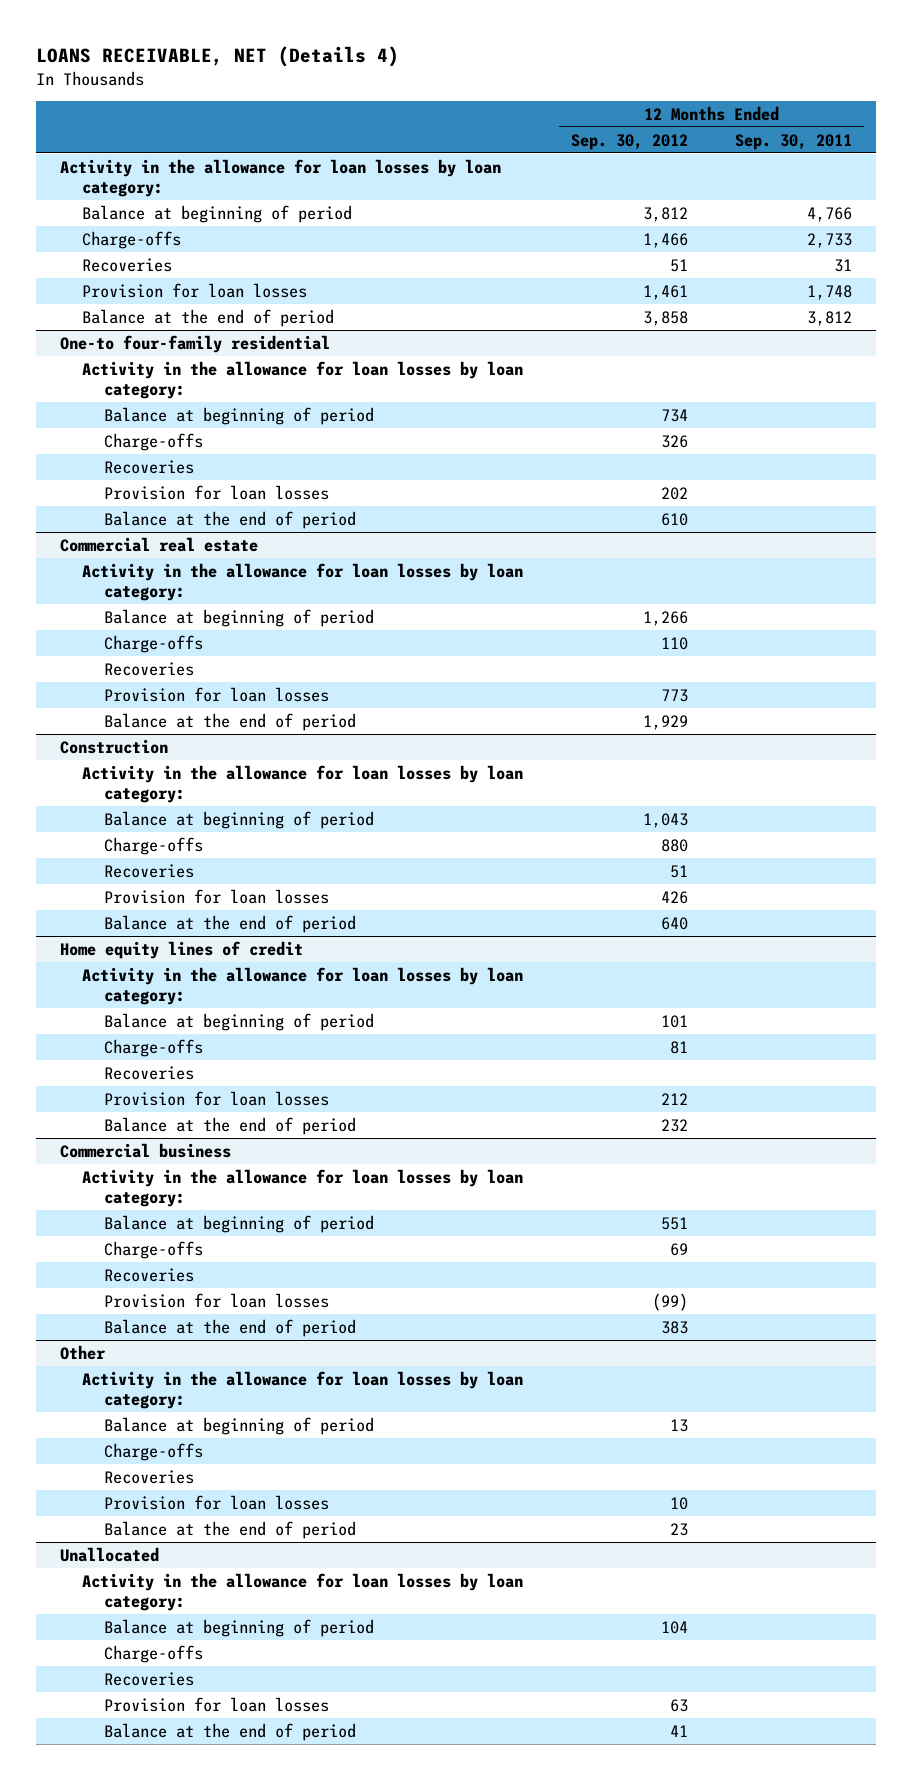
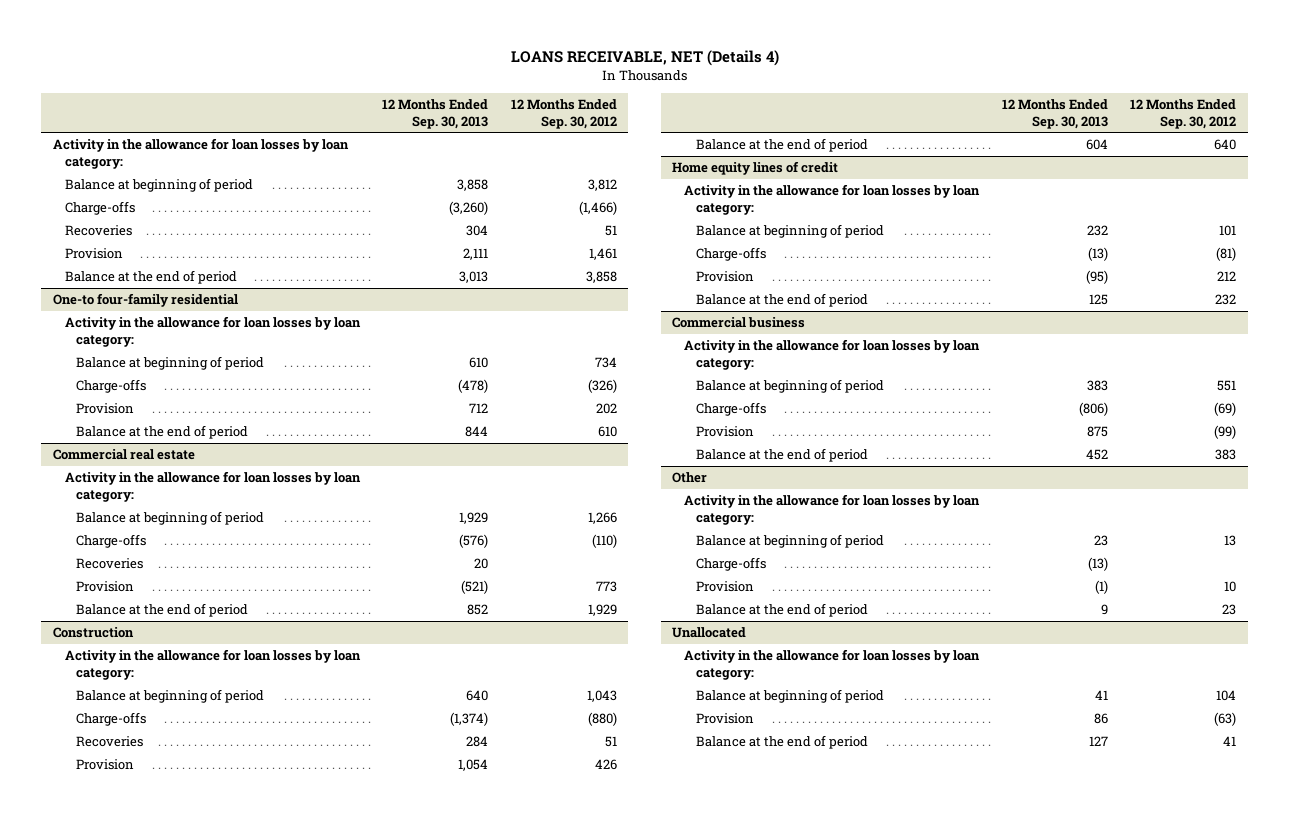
- | 12 Months Ended Sep. 30, 2012 | 12 Months Ended Sep. 30, 2011
+ | 12 Months Ended Sep. 30, 2013 | 12 Months Ended Sep. 30, 2012
- Charge-offs | 1,466 | 2,733
+ Charge-offs | (3,260) | (1,466)
- Provision for loan losses | 1,461 | 1,748
+ Provision | 2,111 | 1,461
@ One-to four-family residential
- Charge-offs | 326 |
- Recoveries
- Provision for loan losses | 202 |
+ Charge-offs | (478) | (326)
+ Provision | 712 | 202
@ Commercial real estate
- Charge-offs | 110 |
+ Charge-offs | (576) | (110)
- Provision for loan losses | 773 |
+ Provision | (521) | 773
@ Construction
- Charge-offs | 880 |
+ Charge-offs | (1,374) | (880)
- Provision for loan losses | 426 |
+ Provision | 1,054 | 426
@ Home equity lines of credit
- Charge-offs | 81 |
- Recoveries
- Provision for loan losses | 212 |
+ Charge-offs | (13) | (81)
+ Provision | (95) | 212
@ Commercial business
- Charge-offs | 69 |
- Recoveries
- Provision for loan losses | (99) |
+ Charge-offs | (806) | (69)
+ Provision | 875 | (99)
@ Other
- Recoveries
- Provision for loan losses | 10 |
+ Provision | (1) | 10
@ Unallocated
- Charge-offs
- Recoveries
- Provision for loan losses | 63 |
+ Provision | 86 | (63)

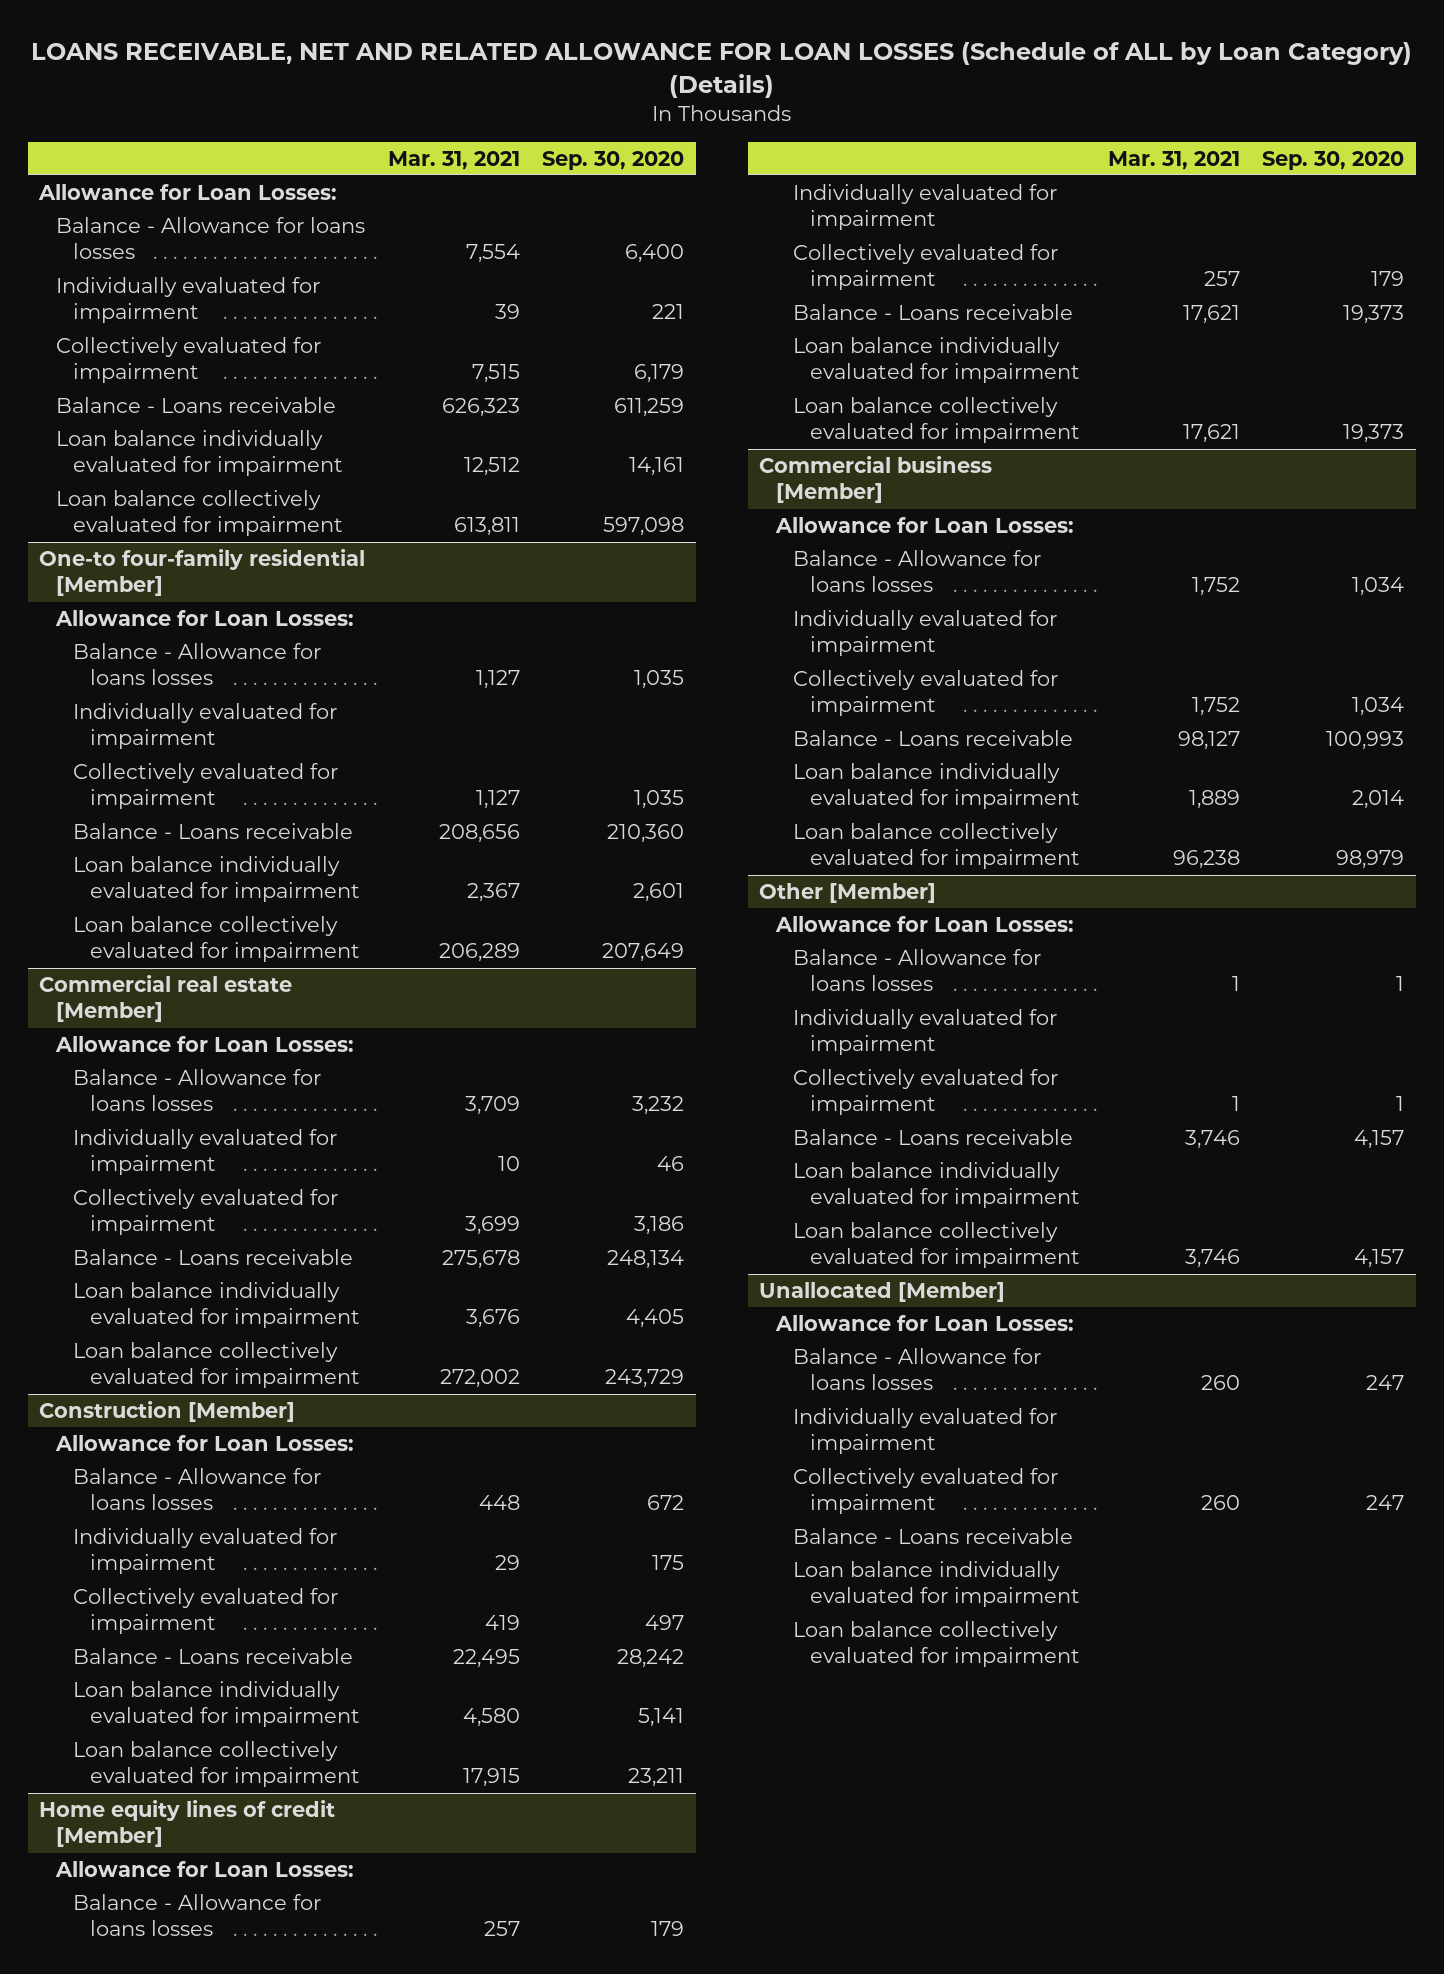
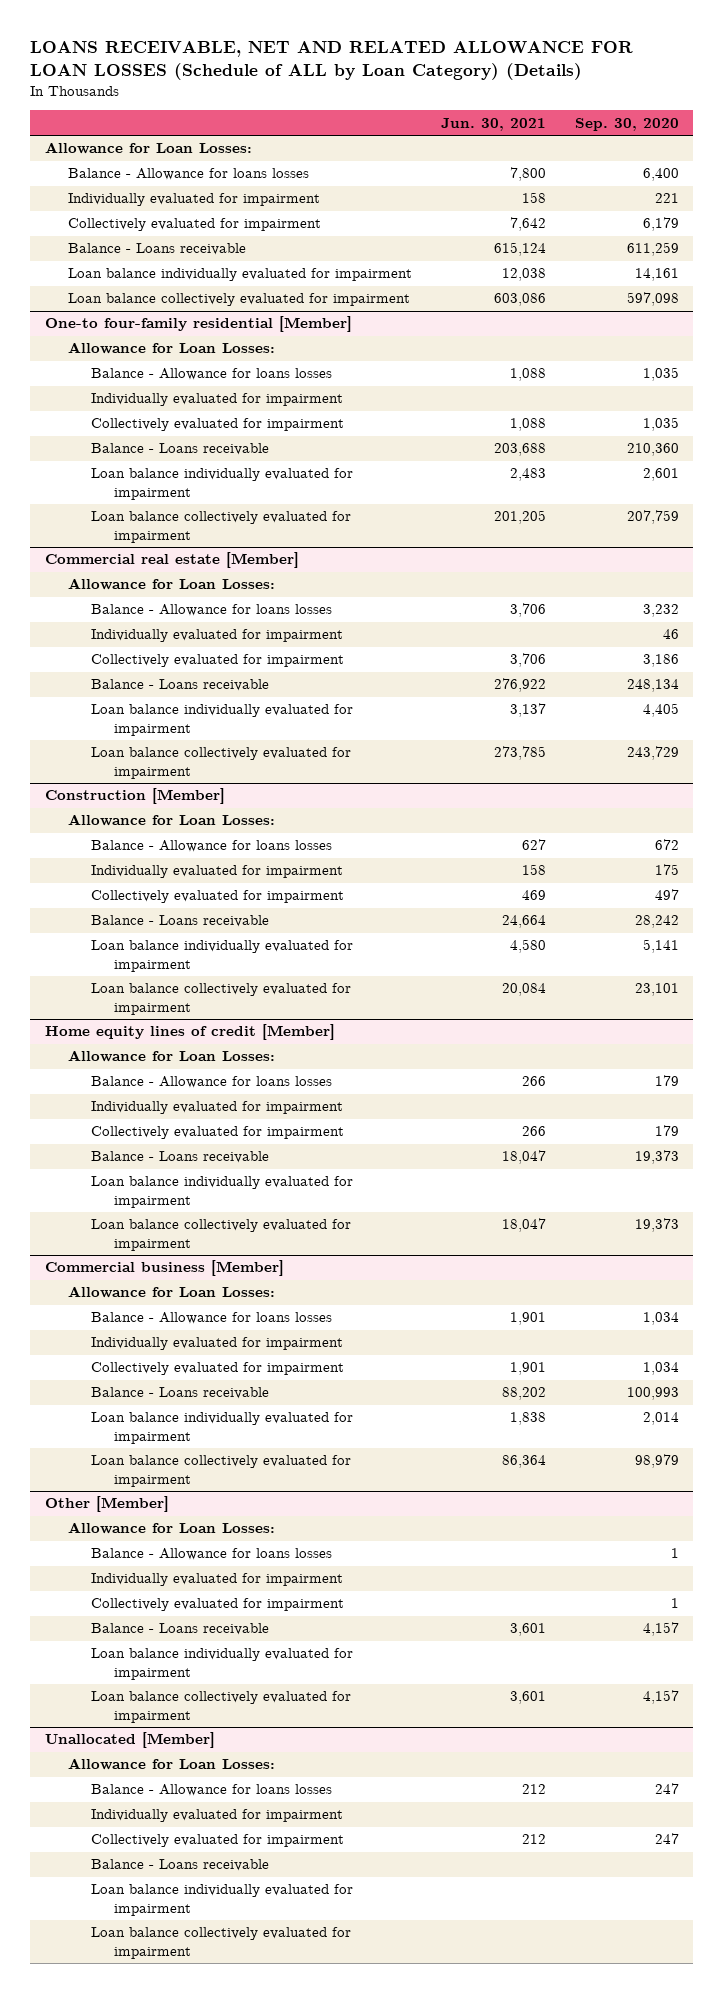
- | Mar. 31, 2021 | Sep. 30, 2020
+ | Jun. 30, 2021 | Sep. 30, 2020
@ One-to four-family residential [Member]
- Loan balance collectively evaluated for impairment | 206,289 | 207,649
+ Loan balance collectively evaluated for impairment | 201,205 | 207,759
@ Construction [Member]
- Loan balance collectively evaluated for impairment | 17,915 | 23,211
+ Loan balance collectively evaluated for impairment | 20,084 | 23,101

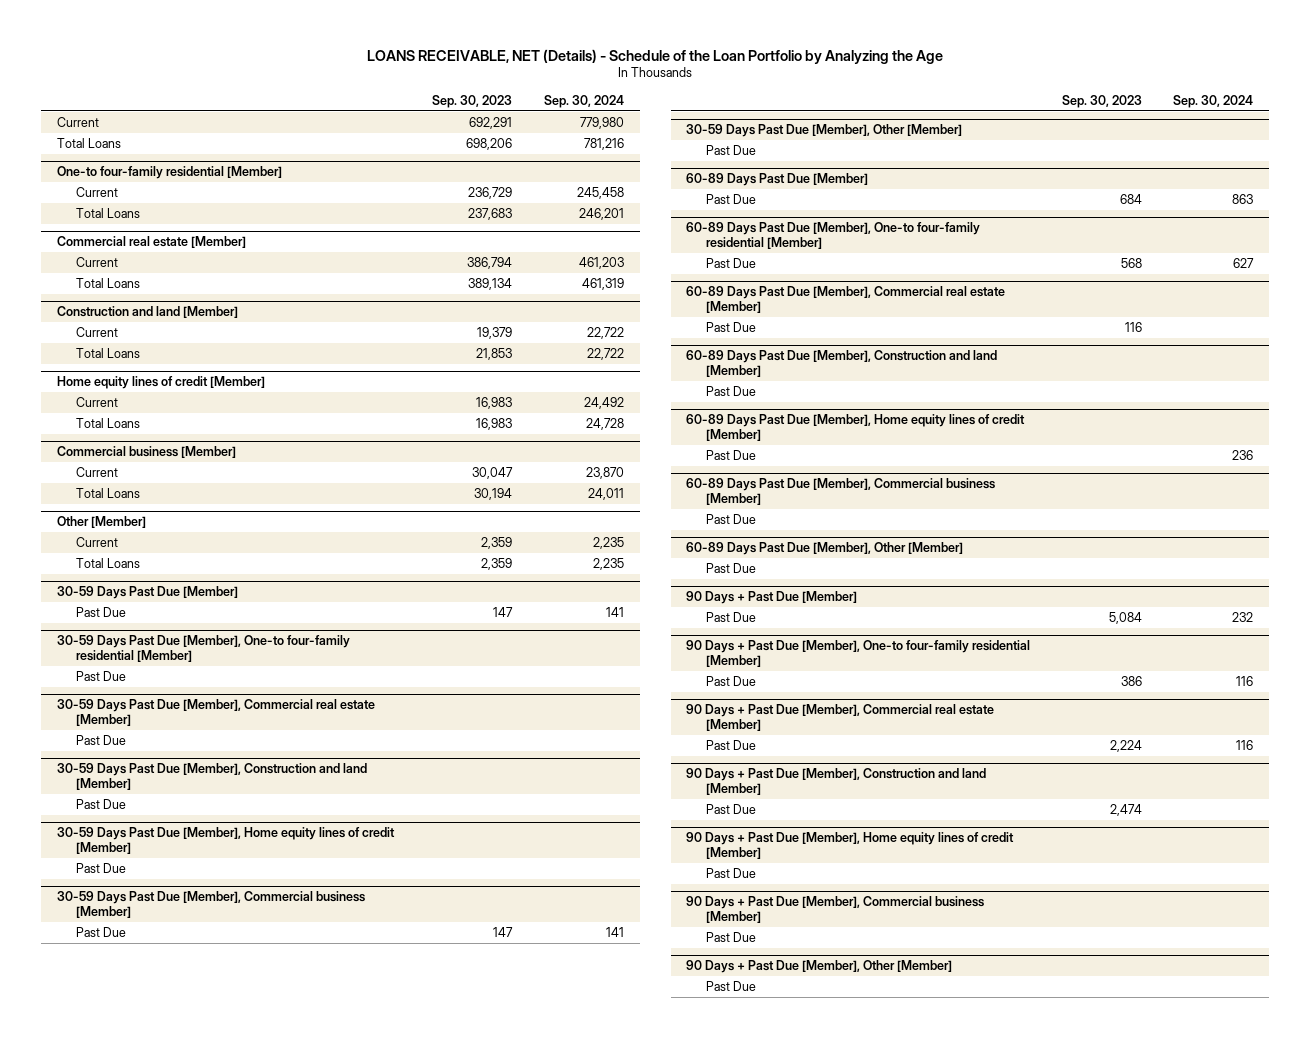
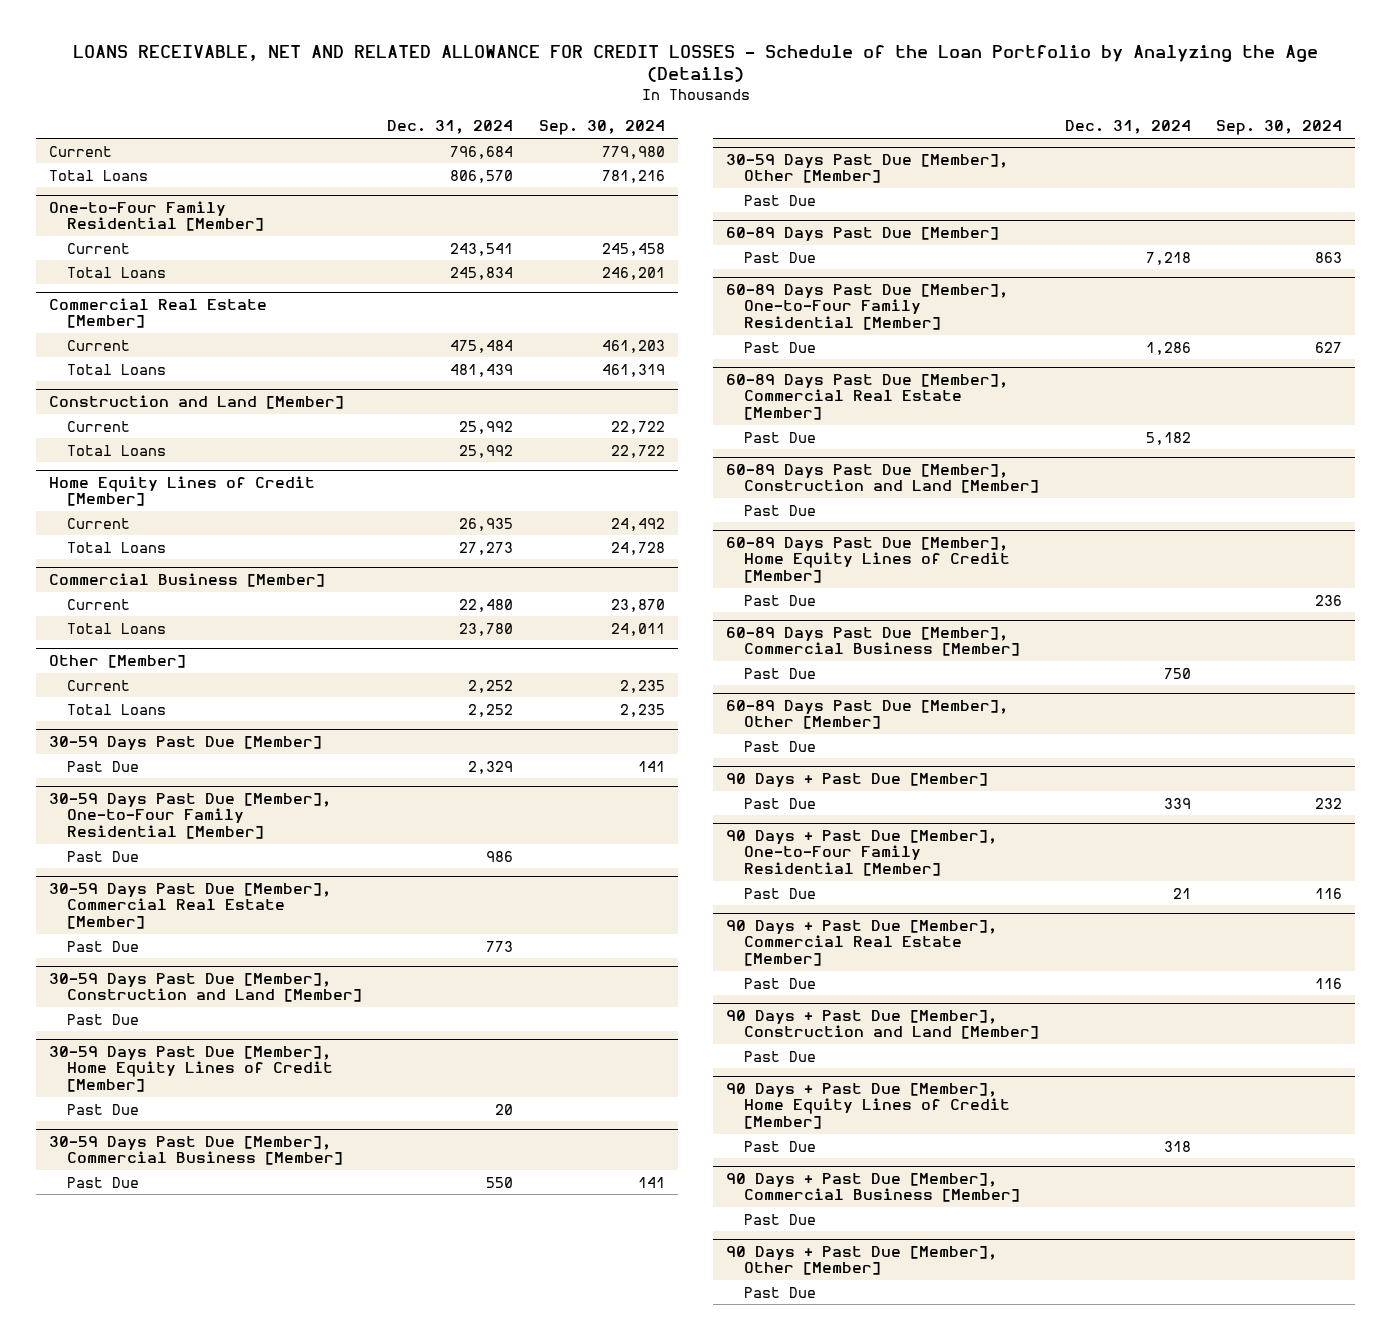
- LOANS RECEIVABLE, NET (Details) - Schedule of the Loan Portfolio by Analyzing the Age
+ LOANS RECEIVABLE, NET AND RELATED ALLOWANCE FOR CREDIT LOSSES - Schedule of the Loan Portfolio by Analyzing the Age (Details)
- | Sep. 30, 2023 | Sep. 30, 2024
+ | Dec. 31, 2024 | Sep. 30, 2024
- One-to four-family residential [Member]
+ One-to-Four Family Residential [Member]
- Commercial real estate [Member]
+ Commercial Real Estate [Member]
- Construction and land [Member]
+ Construction and Land [Member]
- Home equity lines of credit [Member]
+ Home Equity Lines of Credit [Member]
- Commercial business [Member]
+ Commercial Business [Member]
- 30-59 Days Past Due [Member], One-to four-family residential [Member]
+ 30-59 Days Past Due [Member], One-to-Four Family Residential [Member]
- 30-59 Days Past Due [Member], Commercial real estate [Member]
+ 30-59 Days Past Due [Member], Commercial Real Estate [Member]
- 30-59 Days Past Due [Member], Construction and land [Member]
+ 30-59 Days Past Due [Member], Construction and Land [Member]
- 30-59 Days Past Due [Member], Home equity lines of credit [Member]
+ 30-59 Days Past Due [Member], Home Equity Lines of Credit [Member]
- 30-59 Days Past Due [Member], Commercial business [Member]
+ 30-59 Days Past Due [Member], Commercial Business [Member]
- 60-89 Days Past Due [Member], One-to four-family residential [Member]
+ 60-89 Days Past Due [Member], One-to-Four Family Residential [Member]
- 60-89 Days Past Due [Member], Commercial real estate [Member]
+ 60-89 Days Past Due [Member], Commercial Real Estate [Member]
- 60-89 Days Past Due [Member], Construction and land [Member]
+ 60-89 Days Past Due [Member], Construction and Land [Member]
- 60-89 Days Past Due [Member], Home equity lines of credit [Member]
+ 60-89 Days Past Due [Member], Home Equity Lines of Credit [Member]
- 60-89 Days Past Due [Member], Commercial business [Member]
+ 60-89 Days Past Due [Member], Commercial Business [Member]
- 90 Days + Past Due [Member], One-to four-family residential [Member]
+ 90 Days + Past Due [Member], One-to-Four Family Residential [Member]
- 90 Days + Past Due [Member], Commercial real estate [Member]
+ 90 Days + Past Due [Member], Commercial Real Estate [Member]
- 90 Days + Past Due [Member], Construction and land [Member]
+ 90 Days + Past Due [Member], Construction and Land [Member]
- 90 Days + Past Due [Member], Home equity lines of credit [Member]
+ 90 Days + Past Due [Member], Home Equity Lines of Credit [Member]
- 90 Days + Past Due [Member], Commercial business [Member]
+ 90 Days + Past Due [Member], Commercial Business [Member]

